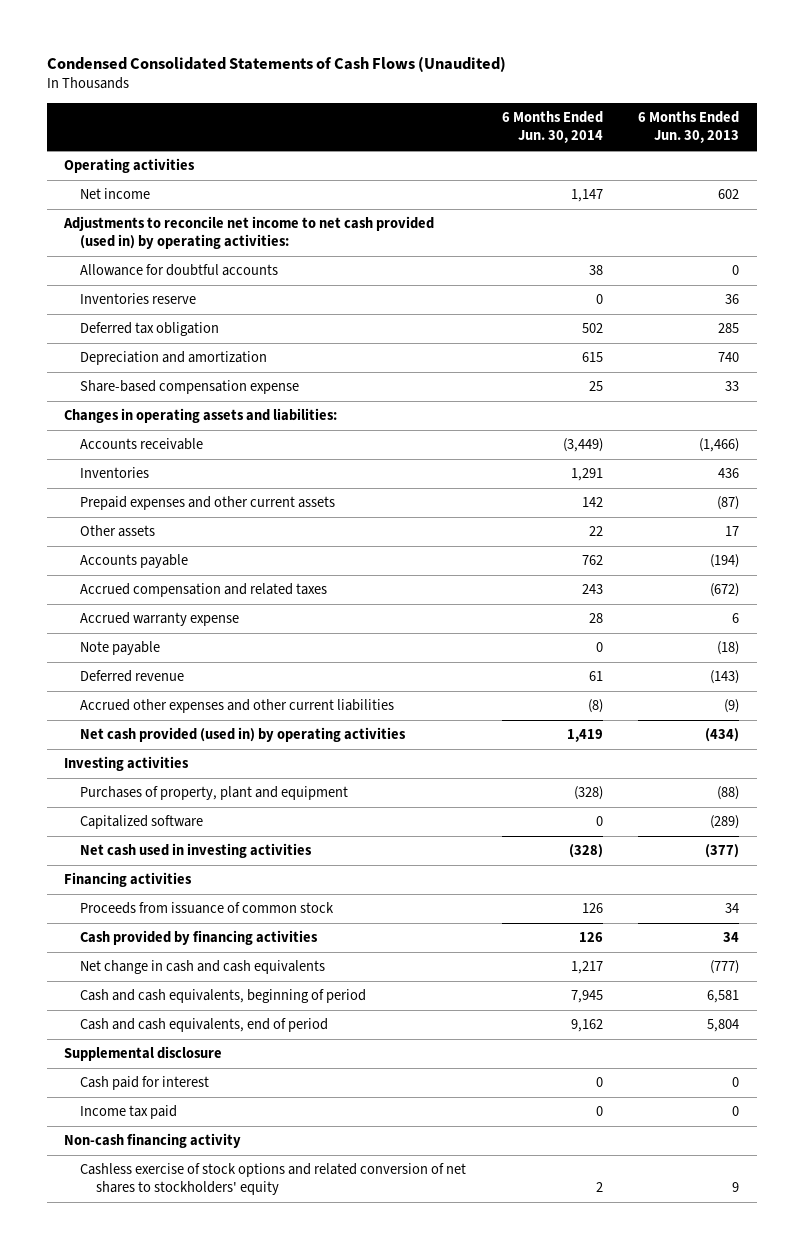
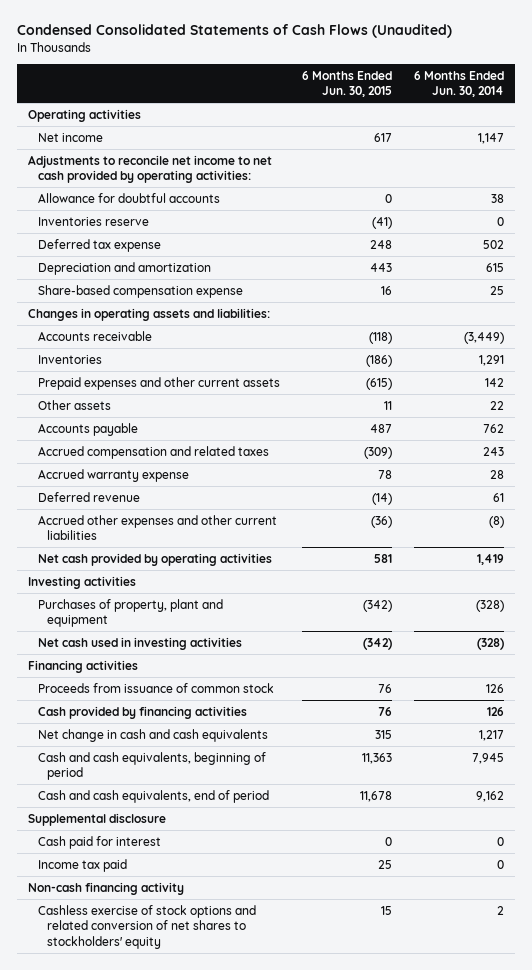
- | 6 Months Ended Jun. 30, 2014 | 6 Months Ended Jun. 30, 2013
+ | 6 Months Ended Jun. 30, 2015 | 6 Months Ended Jun. 30, 2014
- Adjustments to reconcile net income to net cash provided (used in) by operating activities:
+ Adjustments to reconcile net income to net cash provided by operating activities:
- Deferred tax obligation | 502 | 285
+ Deferred tax expense | 248 | 502
- Note payable | 0 | (18)
- Net cash provided (used in) by operating activities | 1,419 | (434)
+ Net cash provided by operating activities | 581 | 1,419
- Capitalized software | 0 | (289)

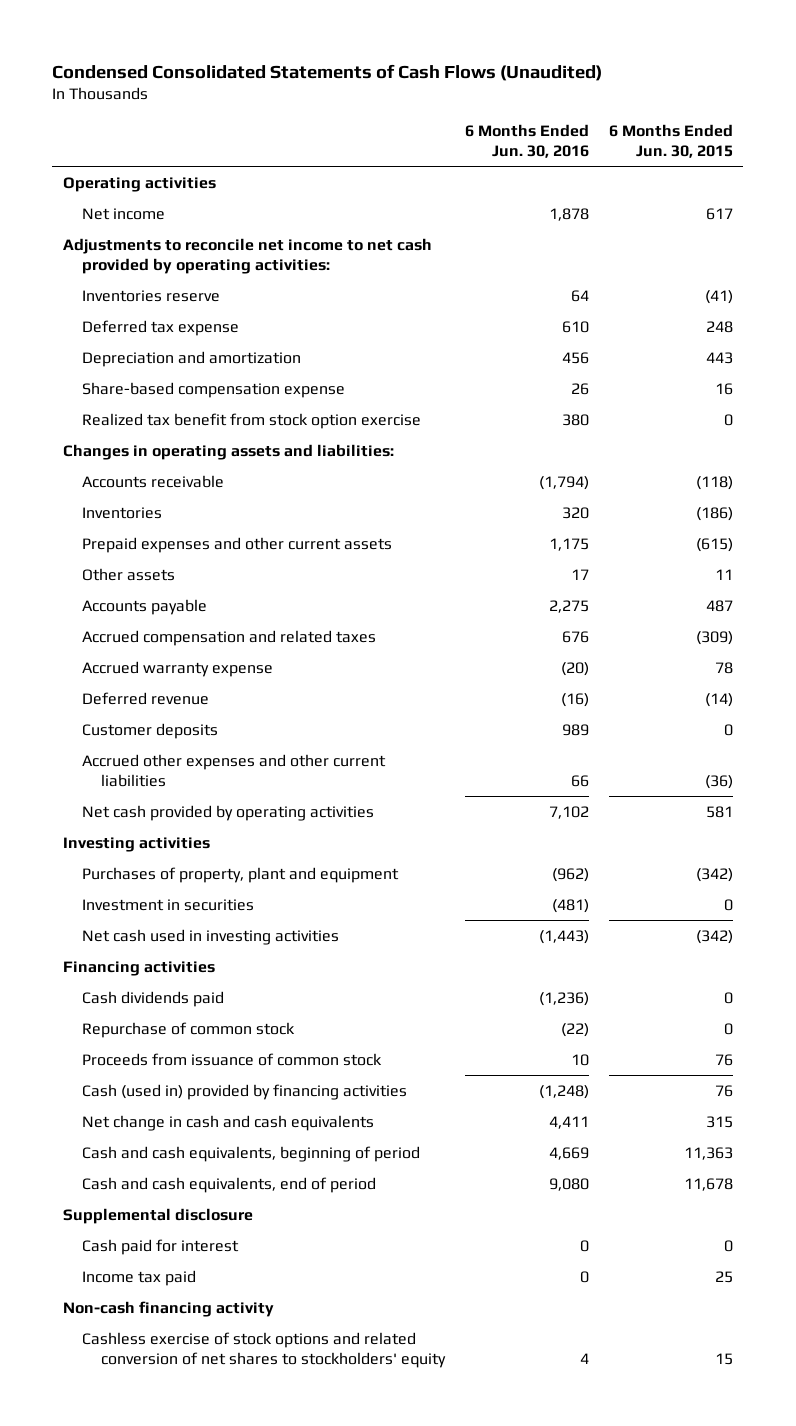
- | 6 Months Ended Jun. 30, 2015 | 6 Months Ended Jun. 30, 2014
+ | 6 Months Ended Jun. 30, 2016 | 6 Months Ended Jun. 30, 2015
- Allowance for doubtful accounts | 0 | 38
+ Realized tax benefit from stock option exercise | 380 | 0
+ Customer deposits | 989 | 0
+ Investment in securities | (481) | 0
+ Cash dividends paid | (1,236) | 0
+ Repurchase of common stock | (22) | 0
- Cash provided by financing activities | 76 | 126
+ Cash (used in) provided by financing activities | (1,248) | 76

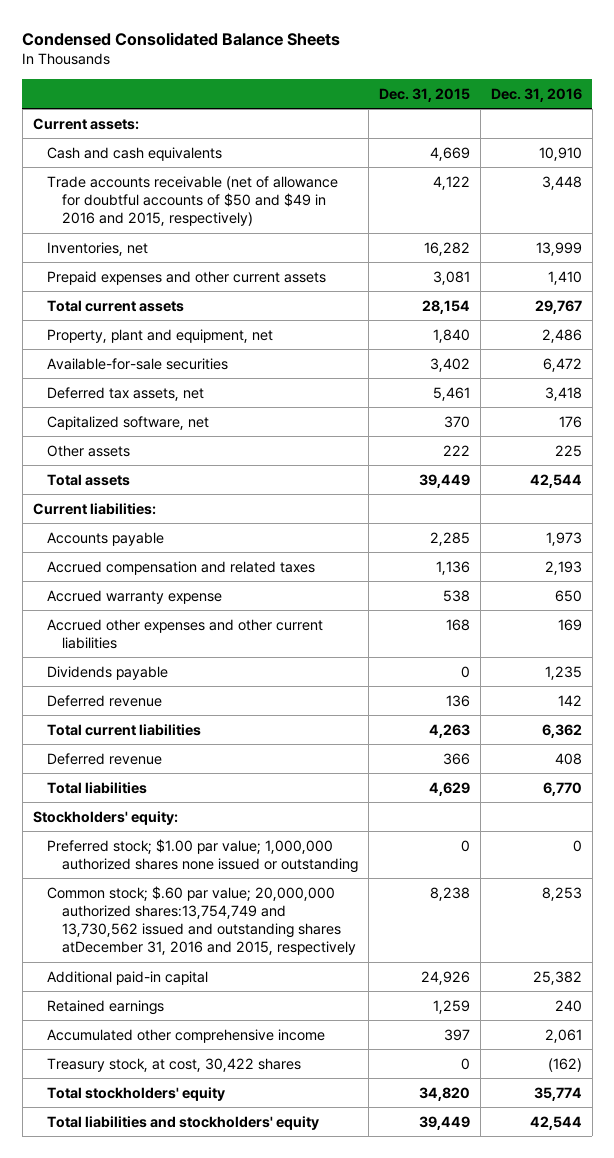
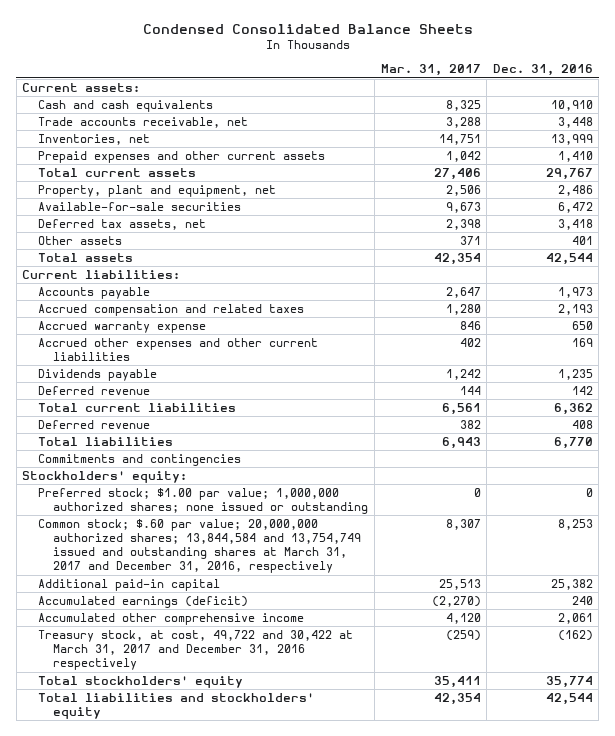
- | Dec. 31, 2015 | Dec. 31, 2016
+ | Mar. 31, 2017 | Dec. 31, 2016
- Trade accounts receivable (net of allowance for doubtful accounts of $50 and $49 in 2016 and 2015, respectively) | 4,122 | 3,448
+ Trade accounts receivable, net | 3,288 | 3,448
- Capitalized software, net | 370 | 176
- Other assets | 222 | 225
+ Other assets | 371 | 401
+ Commitments and contingencies
- Preferred stock; $1.00 par value; 1,000,000 authorized shares none issued or outstanding | 0 | 0
- Common stock; $.60 par value; 20,000,000 authorized shares:13,754,749 and 13,730,562 issued and outstanding shares atDecember 31, 2016 and 2015, respectively | 8,238 | 8,253
+ Preferred stock; $1.00 par value; 1,000,000 authorized shares; none issued or outstanding | 0 | 0
+ Common stock; $.60 par value; 20,000,000 authorized shares; 13,844,584 and 13,754,749 issued and outstanding shares at March 31, 2017 and December 31, 2016, respectively | 8,307 | 8,253
- Retained earnings | 1,259 | 240
+ Accumulated earnings (deficit) | (2,270) | 240
- Treasury stock, at cost, 30,422 shares | 0 | (162)
+ Treasury stock, at cost, 49,722 and 30,422 at March 31, 2017 and December 31, 2016 respectively | (259) | (162)

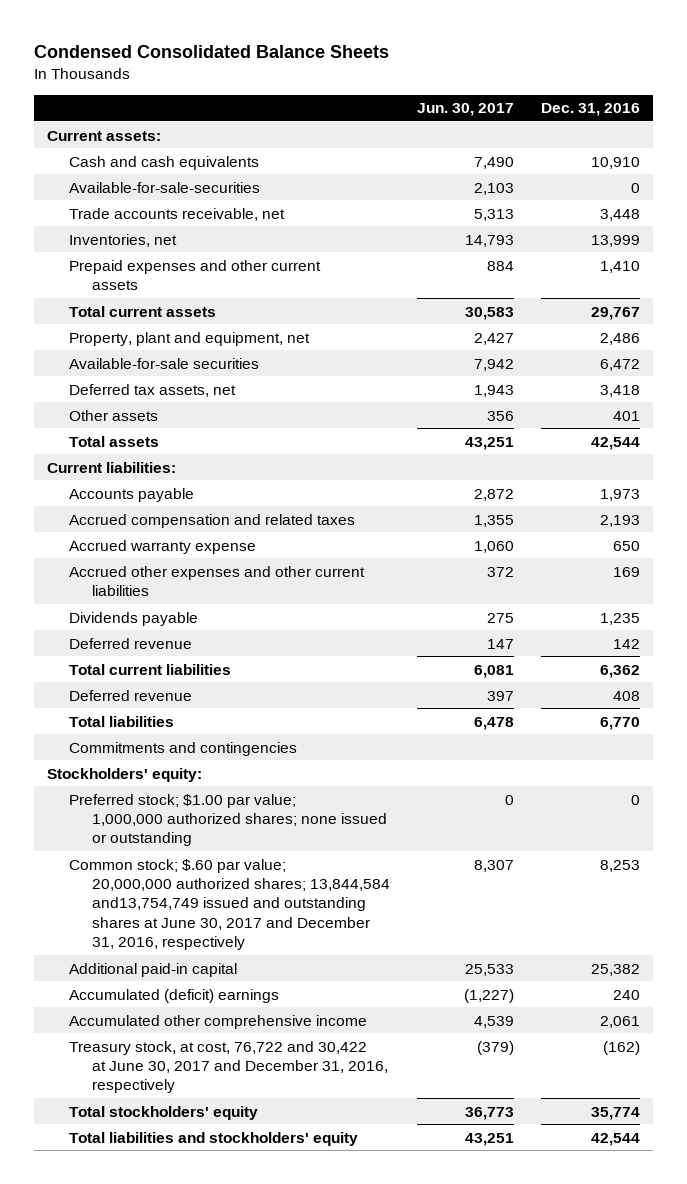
- | Mar. 31, 2017 | Dec. 31, 2016
+ | Jun. 30, 2017 | Dec. 31, 2016
+ Available-for-sale-securities | 2,103 | 0
- Common stock; $.60 par value; 20,000,000 authorized shares; 13,844,584 and 13,754,749 issued and outstanding shares at March 31, 2017 and December 31, 2016, respectively | 8,307 | 8,253
+ Common stock; $.60 par value; 20,000,000 authorized shares; 13,844,584 and13,754,749 issued and outstanding shares at June 30, 2017 and December 31, 2016, respectively | 8,307 | 8,253
- Accumulated earnings (deficit) | (2,270) | 240
+ Accumulated (deficit) earnings | (1,227) | 240
- Treasury stock, at cost, 49,722 and 30,422 at March 31, 2017 and December 31, 2016 respectively | (259) | (162)
+ Treasury stock, at cost, 76,722 and 30,422 at June 30, 2017 and December 31, 2016, respectively | (379) | (162)

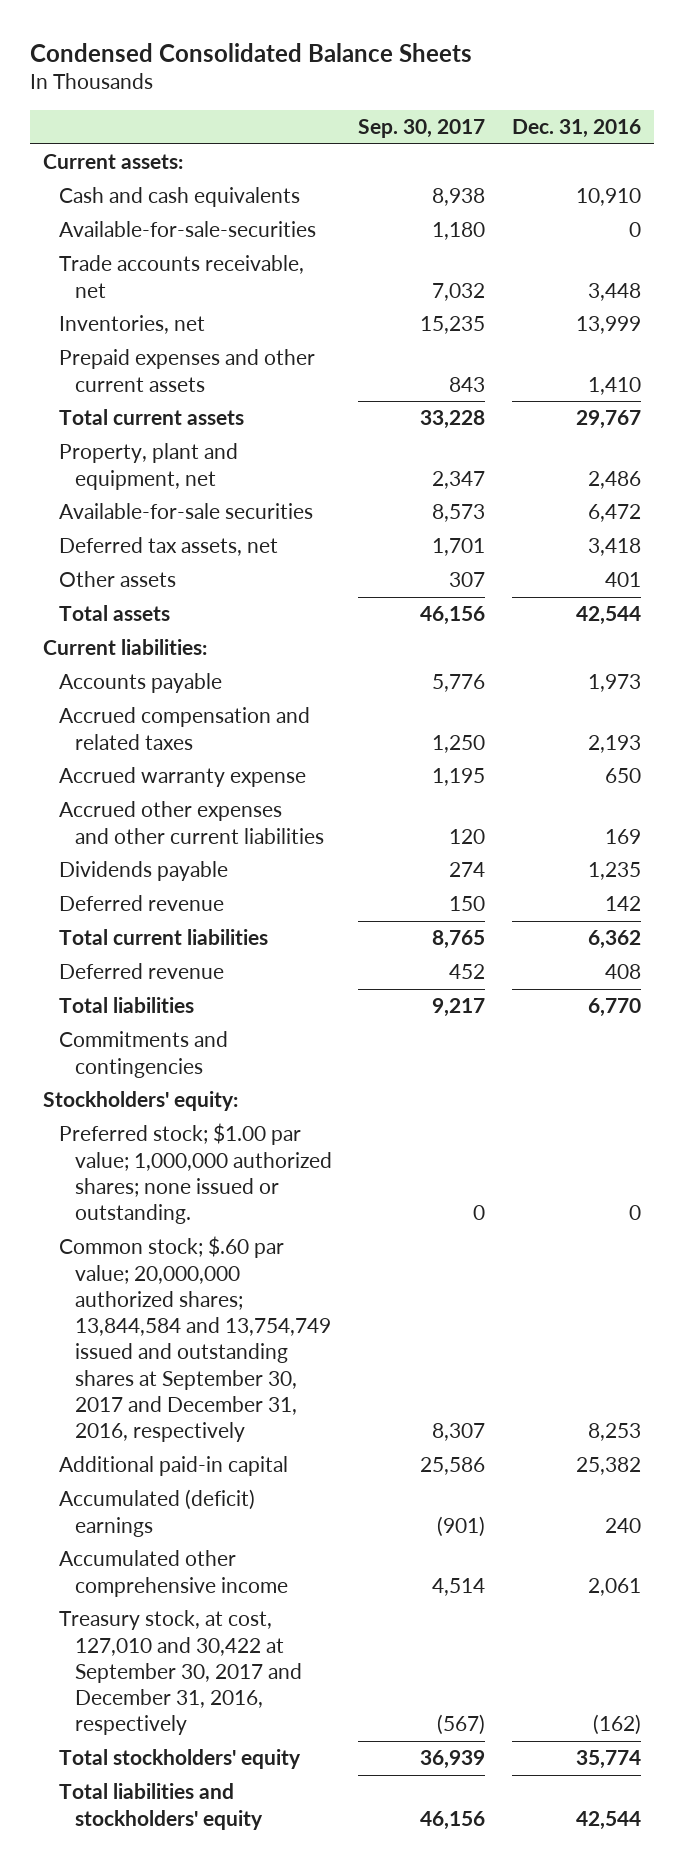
- | Jun. 30, 2017 | Dec. 31, 2016
+ | Sep. 30, 2017 | Dec. 31, 2016
- Preferred stock; $1.00 par value; 1,000,000 authorized shares; none issued or outstanding | 0 | 0
- Common stock; $.60 par value; 20,000,000 authorized shares; 13,844,584 and13,754,749 issued and outstanding shares at June 30, 2017 and December 31, 2016, respectively | 8,307 | 8,253
+ Preferred stock; $1.00 par value; 1,000,000 authorized shares; none issued or outstanding. | 0 | 0
+ Common stock; $.60 par value; 20,000,000 authorized shares; 13,844,584 and 13,754,749 issued and outstanding shares at September 30, 2017 and December 31, 2016, respectively | 8,307 | 8,253
- Treasury stock, at cost, 76,722 and 30,422 at June 30, 2017 and December 31, 2016, respectively | (379) | (162)
+ Treasury stock, at cost, 127,010 and 30,422 at September 30, 2017 and December 31, 2016, respectively | (567) | (162)

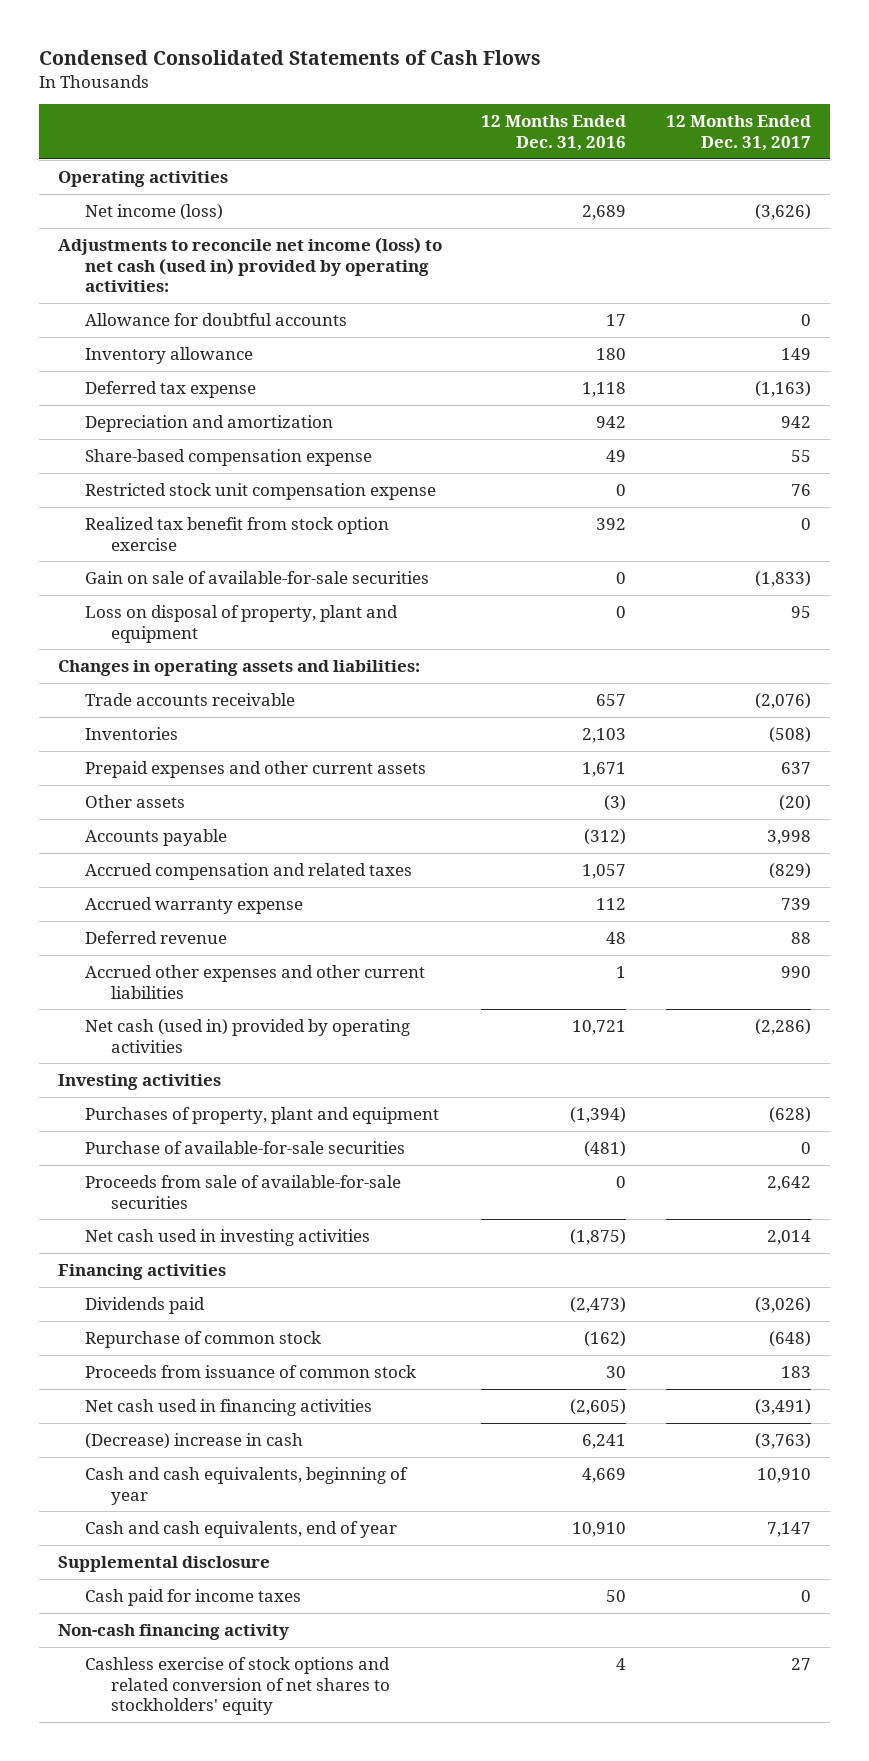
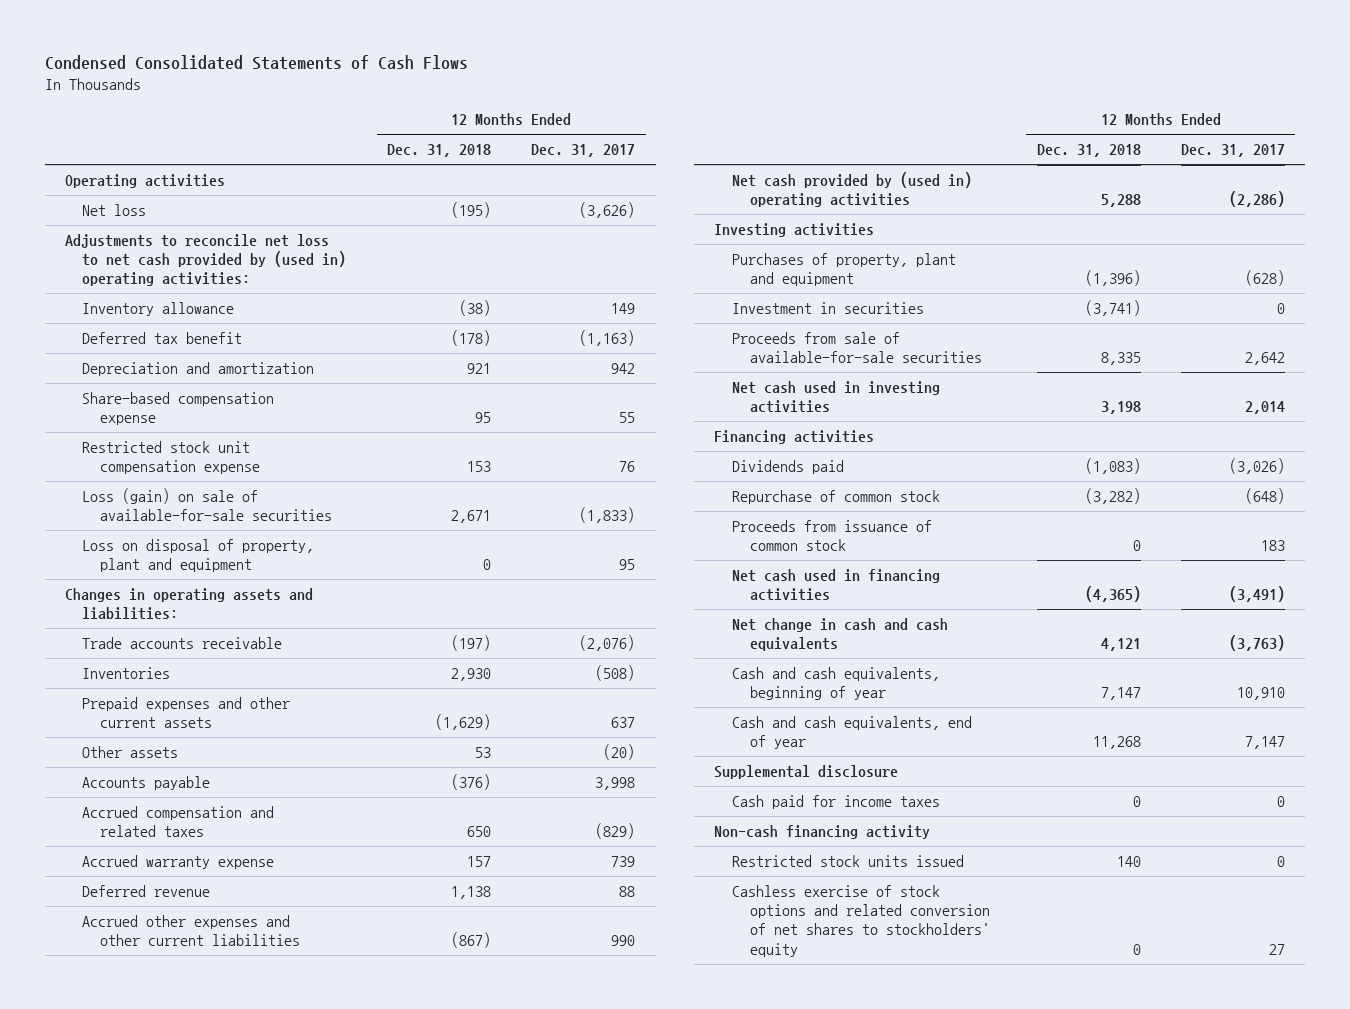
- | 12 Months Ended Dec. 31, 2016 | 12 Months Ended Dec. 31, 2017
+ | 12 Months Ended Dec. 31, 2018 | 12 Months Ended Dec. 31, 2017
- Net income (loss) | 2,689 | (3,626)
- Adjustments to reconcile net income (loss) to net cash (used in) provided by operating activities:
- Allowance for doubtful accounts | 17 | 0
+ Net loss | (195) | (3,626)
+ Adjustments to reconcile net loss to net cash provided by (used in) operating activities:
- Deferred tax expense | 1,118 | (1,163)
+ Deferred tax benefit | (178) | (1,163)
- Realized tax benefit from stock option exercise | 392 | 0
- Gain on sale of available-for-sale securities | 0 | (1,833)
+ Loss (gain) on sale of available-for-sale securities | 2,671 | (1,833)
- Net cash (used in) provided by operating activities | 10,721 | (2,286)
+ Net cash provided by (used in) operating activities | 5,288 | (2,286)
- Purchase of available-for-sale securities | (481) | 0
+ Investment in securities | (3,741) | 0
- (Decrease) increase in cash | 6,241 | (3,763)
+ Net change in cash and cash equivalents | 4,121 | (3,763)
+ Restricted stock units issued | 140 | 0

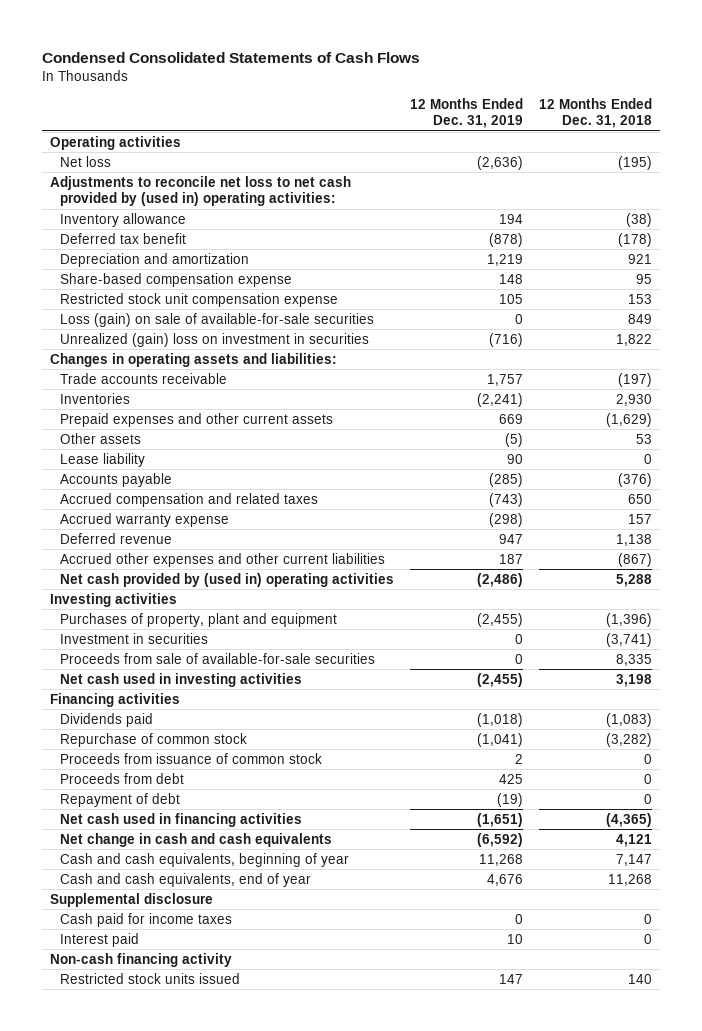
- | 12 Months Ended Dec. 31, 2018 | 12 Months Ended Dec. 31, 2017
+ | 12 Months Ended Dec. 31, 2019 | 12 Months Ended Dec. 31, 2018
- Loss (gain) on sale of available-for-sale securities | 2,671 | (1,833)
- Loss on disposal of property, plant and equipment | 0 | 95
+ Loss (gain) on sale of available-for-sale securities | 0 | 849
+ Unrealized (gain) loss on investment in securities | (716) | 1,822
+ Lease liability | 90 | 0
+ Proceeds from debt | 425 | 0
+ Repayment of debt | (19) | 0
+ Interest paid | 10 | 0
- Cashless exercise of stock options and related conversion of net shares to stockholders' equity | 0 | 27

